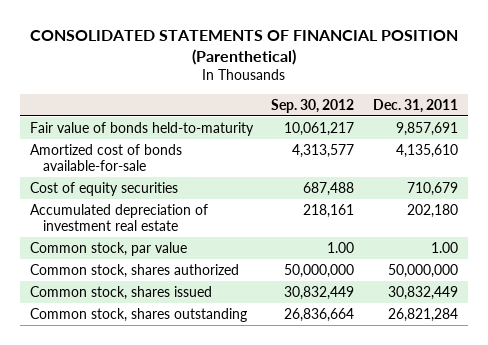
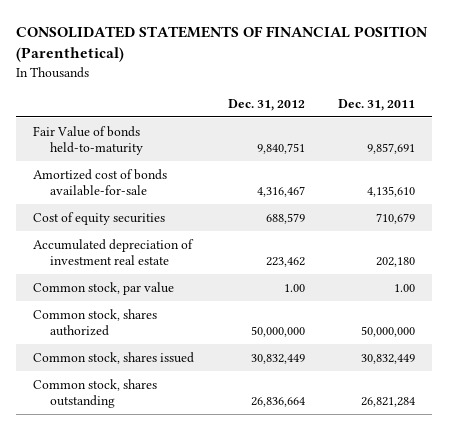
- | Sep. 30, 2012 | Dec. 31, 2011
+ | Dec. 31, 2012 | Dec. 31, 2011
- Fair value of bonds held-to-maturity | 10,061,217 | 9,857,691
+ Fair Value of bonds held-to-maturity | 9,840,751 | 9,857,691

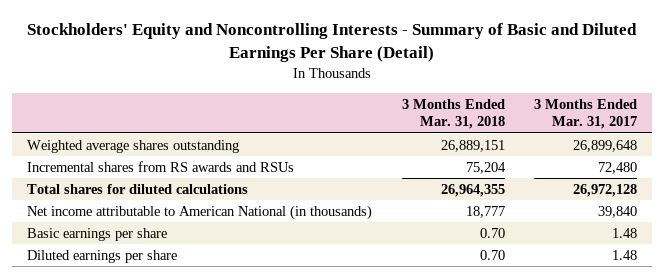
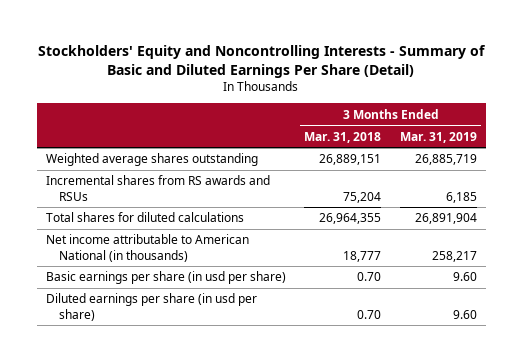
- | 3 Months Ended Mar. 31, 2018 | 3 Months Ended Mar. 31, 2017
+ | 3 Months Ended Mar. 31, 2018 | 3 Months Ended Mar. 31, 2019
- Basic earnings per share | 0.70 | 1.48
- Diluted earnings per share | 0.70 | 1.48
+ Basic earnings per share (in usd per share) | 0.70 | 9.60
+ Diluted earnings per share (in usd per share) | 0.70 | 9.60

